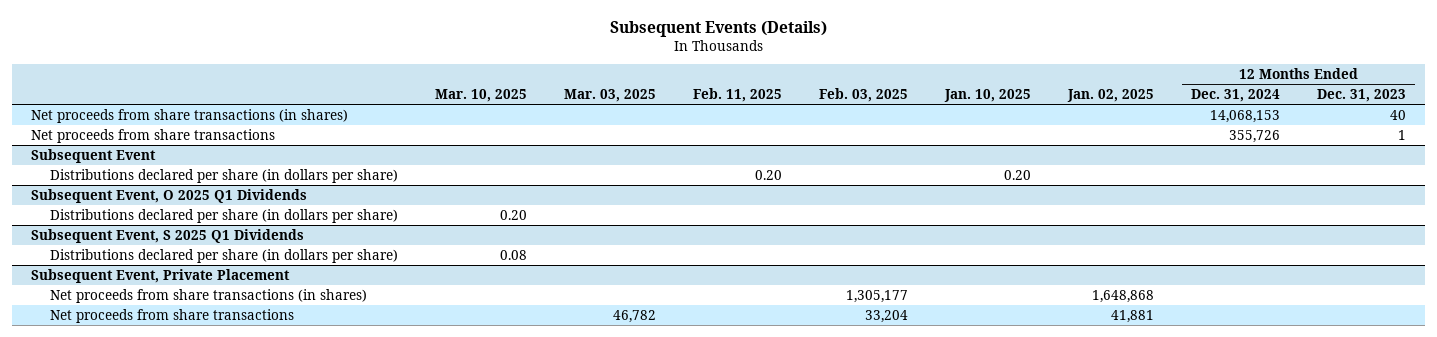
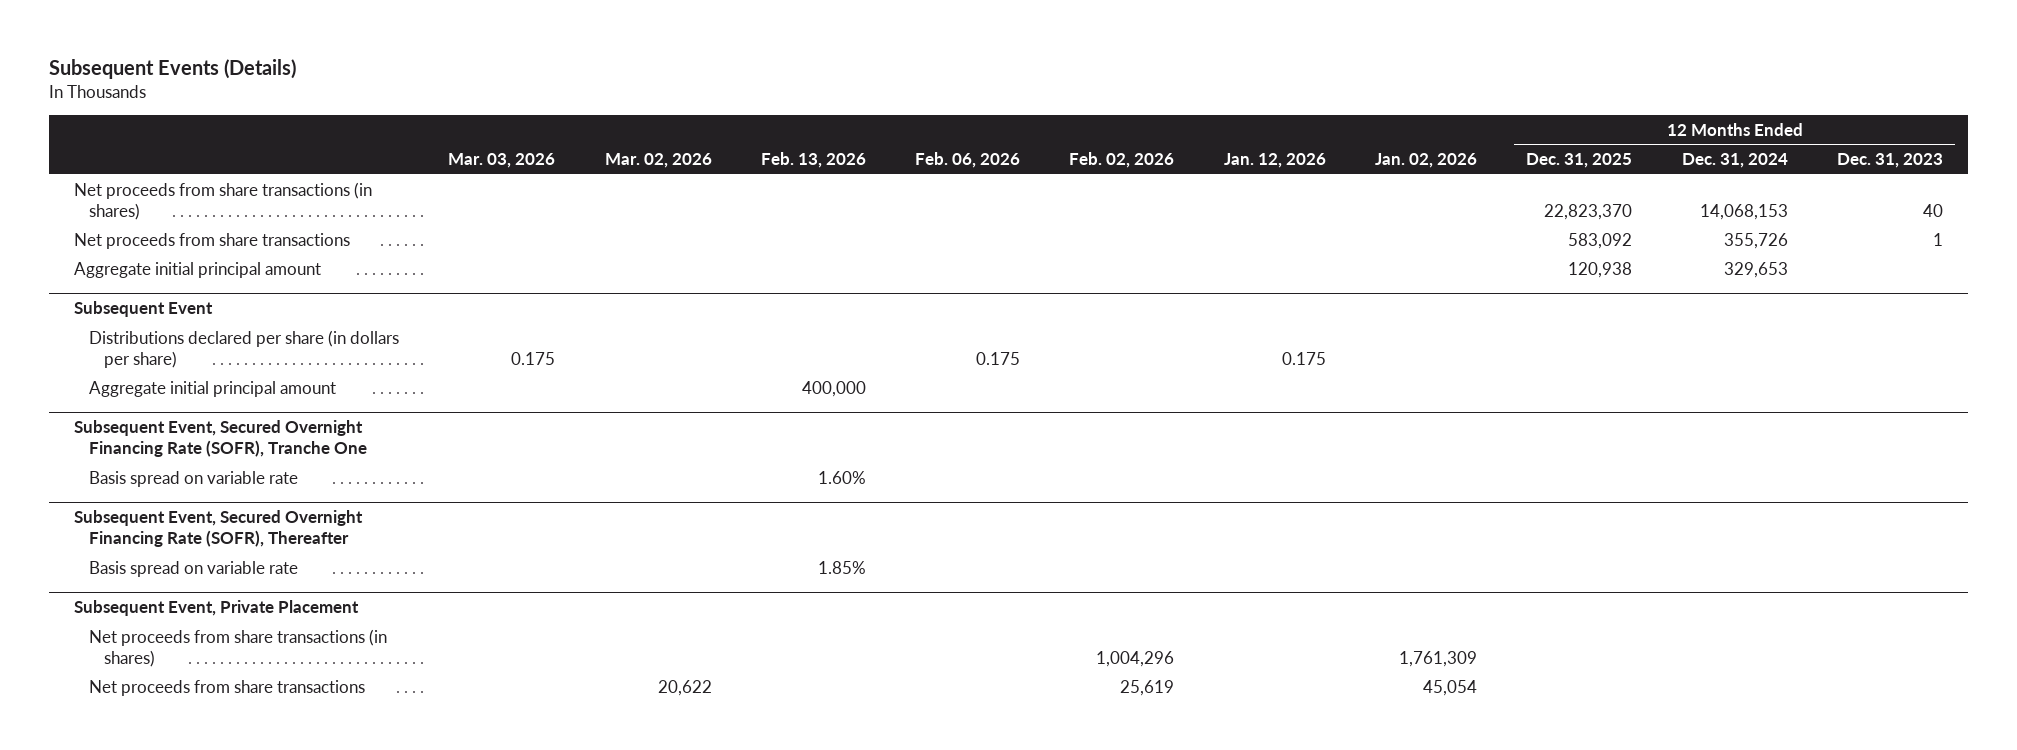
- | Mar. 10, 2025 | Mar. 03, 2025 | Feb. 11, 2025 | Feb. 03, 2025 | Jan. 10, 2025 | Jan. 02, 2025 | 12 Months Ended Dec. 31, 2024 | 12 Months Ended Dec. 31, 2023
+ | Mar. 03, 2026 | Mar. 02, 2026 | Feb. 13, 2026 | Feb. 06, 2026 | Feb. 02, 2026 | Jan. 12, 2026 | Jan. 02, 2026 | 12 Months Ended Dec. 31, 2025 | 12 Months Ended Dec. 31, 2024 | 12 Months Ended Dec. 31, 2023
+ Aggregate initial principal amount | | | | | | | | 120,938 | 329,653 |
- Subsequent Event, O 2025 Q1 Dividends
- Distributions declared per share (in dollars per share) | 0.20 | | | | | | |
- Subsequent Event, S 2025 Q1 Dividends
- Distributions declared per share (in dollars per share) | 0.08 | | | | | | |
@ Subsequent Event
+ Aggregate initial principal amount | | | 400,000 | | | | | | |
+ Subsequent Event, Secured Overnight Financing Rate (SOFR), Tranche One
+ Basis spread on variable rate | | | 1.60% | | | | | | |
+ Subsequent Event, Secured Overnight Financing Rate (SOFR), Thereafter
+ Basis spread on variable rate | | | 1.85% | | | | | | |

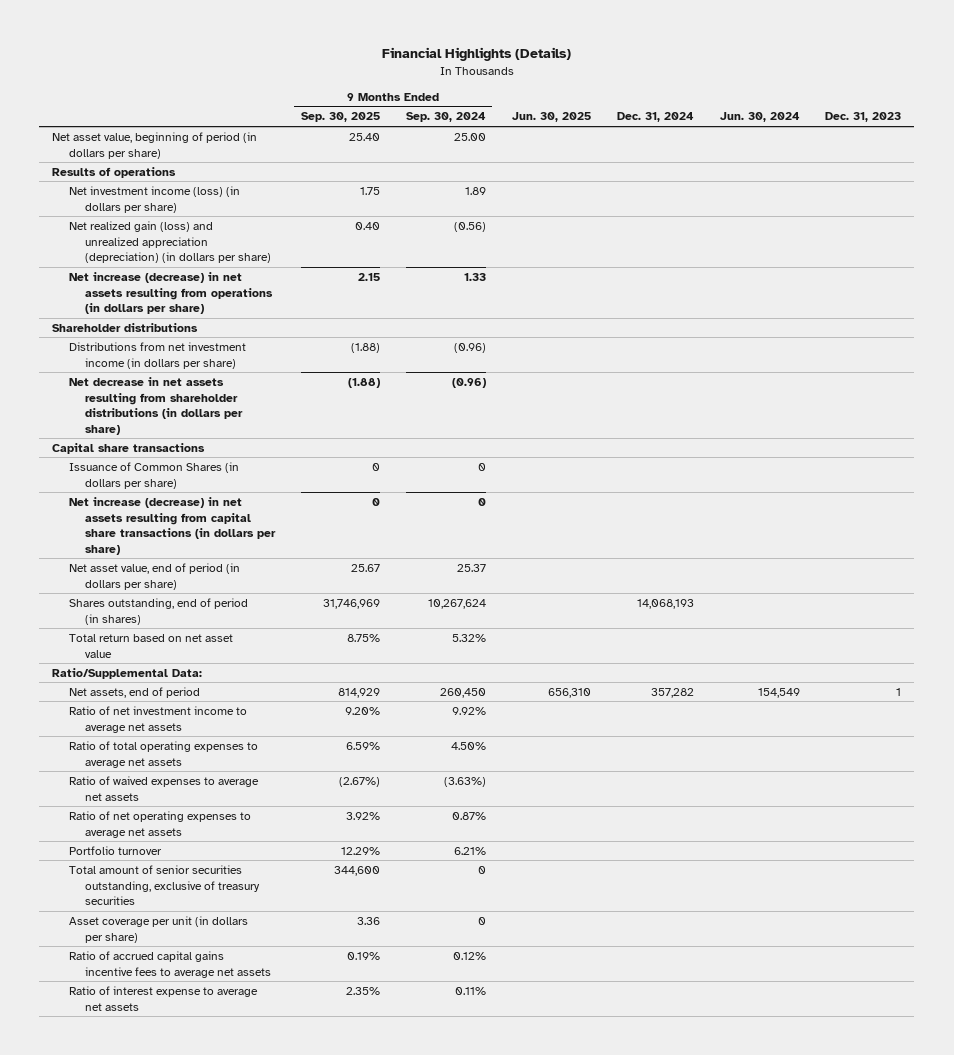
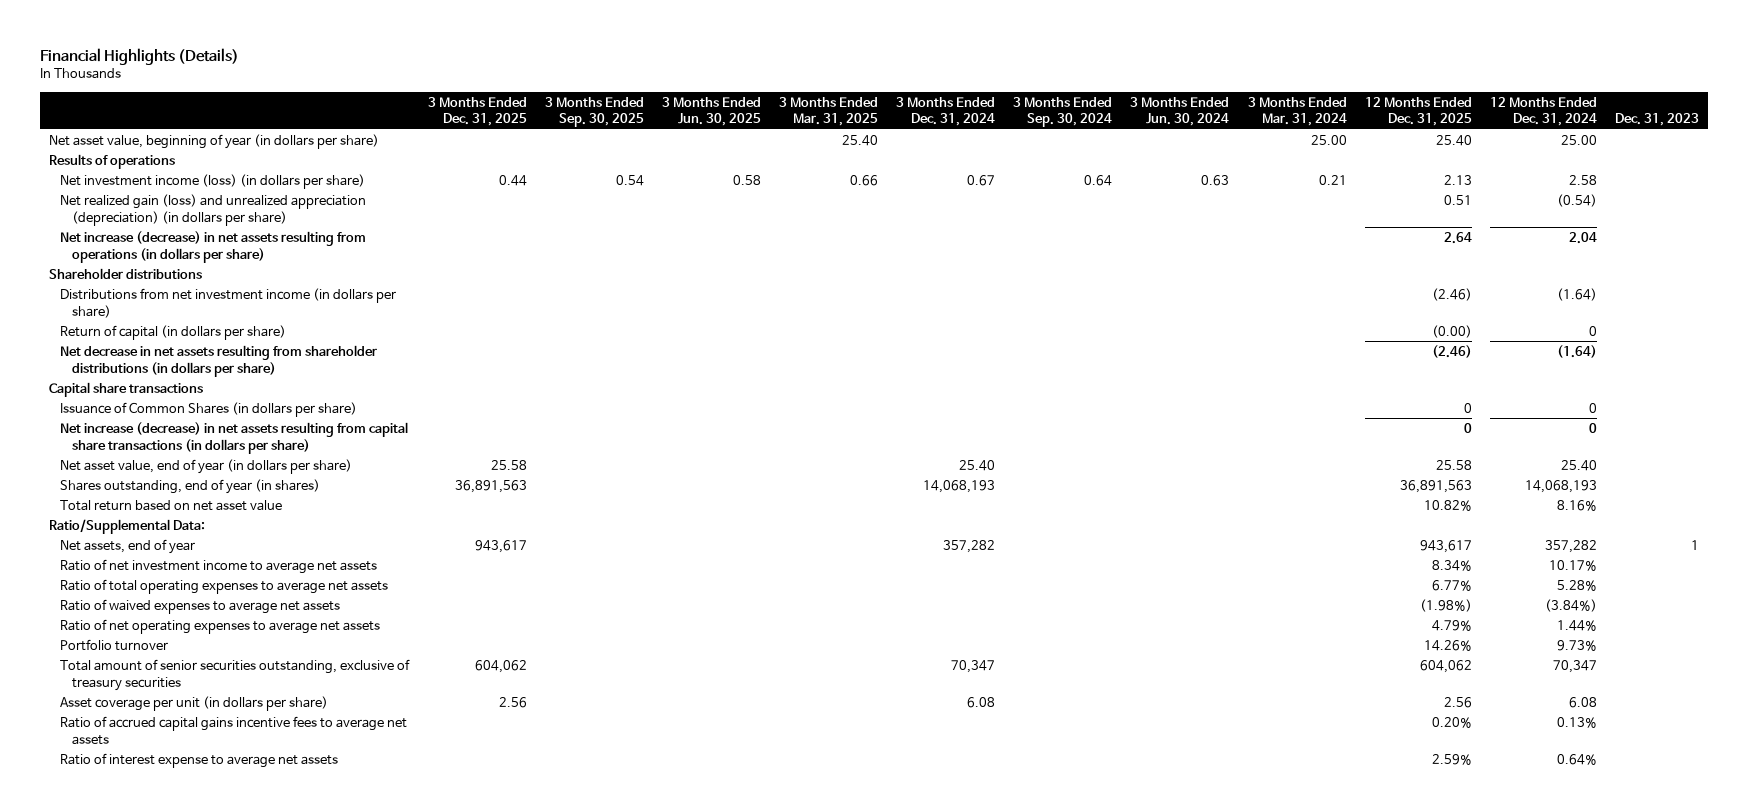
- | 9 Months Ended Sep. 30, 2025 | 9 Months Ended Sep. 30, 2024 | Jun. 30, 2025 | Dec. 31, 2024 | Jun. 30, 2024 | Dec. 31, 2023
+ | 3 Months Ended Dec. 31, 2025 | 3 Months Ended Sep. 30, 2025 | 3 Months Ended Jun. 30, 2025 | 3 Months Ended Mar. 31, 2025 | 3 Months Ended Dec. 31, 2024 | 3 Months Ended Sep. 30, 2024 | 3 Months Ended Jun. 30, 2024 | 3 Months Ended Mar. 31, 2024 | 12 Months Ended Dec. 31, 2025 | 12 Months Ended Dec. 31, 2024 | Dec. 31, 2023
- Net asset value, beginning of period (in dollars per share) | 25.40 | 25.00 | | | |
+ Net asset value, beginning of year (in dollars per share) | | | | 25.40 | | | | 25.00 | 25.40 | 25.00 |
+ Return of capital (in dollars per share) | | | | | | | | | (0.00) | 0 |
- Net asset value, end of period (in dollars per share) | 25.67 | 25.37 | | | |
- Shares outstanding, end of period (in shares) | 31,746,969 | 10,267,624 | | 14,068,193 | |
+ Net asset value, end of year (in dollars per share) | 25.58 | | | | 25.40 | | | | 25.58 | 25.40 |
+ Shares outstanding, end of year (in shares) | 36,891,563 | | | | 14,068,193 | | | | 36,891,563 | 14,068,193 |
- Net assets, end of period | 814,929 | 260,450 | 656,310 | 357,282 | 154,549 | 1
+ Net assets, end of year | 943,617 | | | | 357,282 | | | | 943,617 | 357,282 | 1

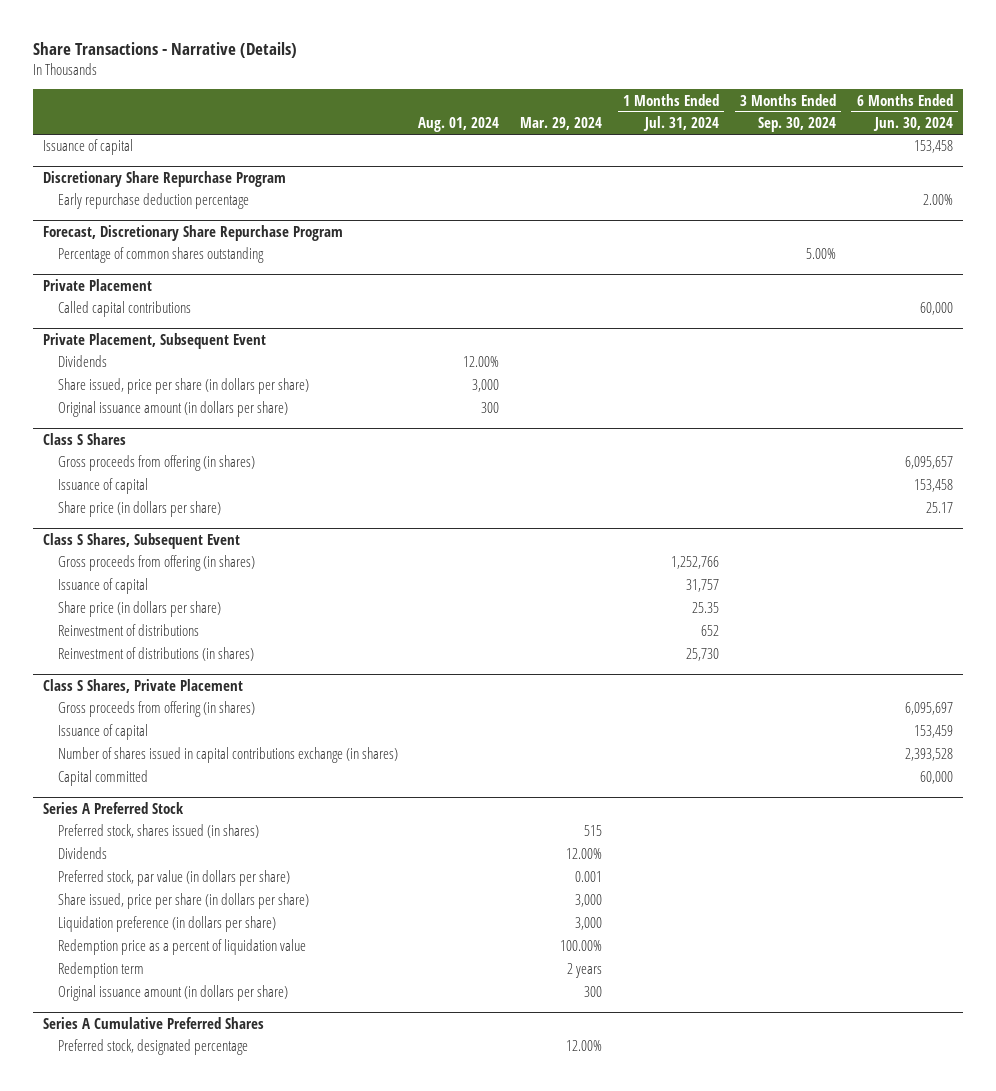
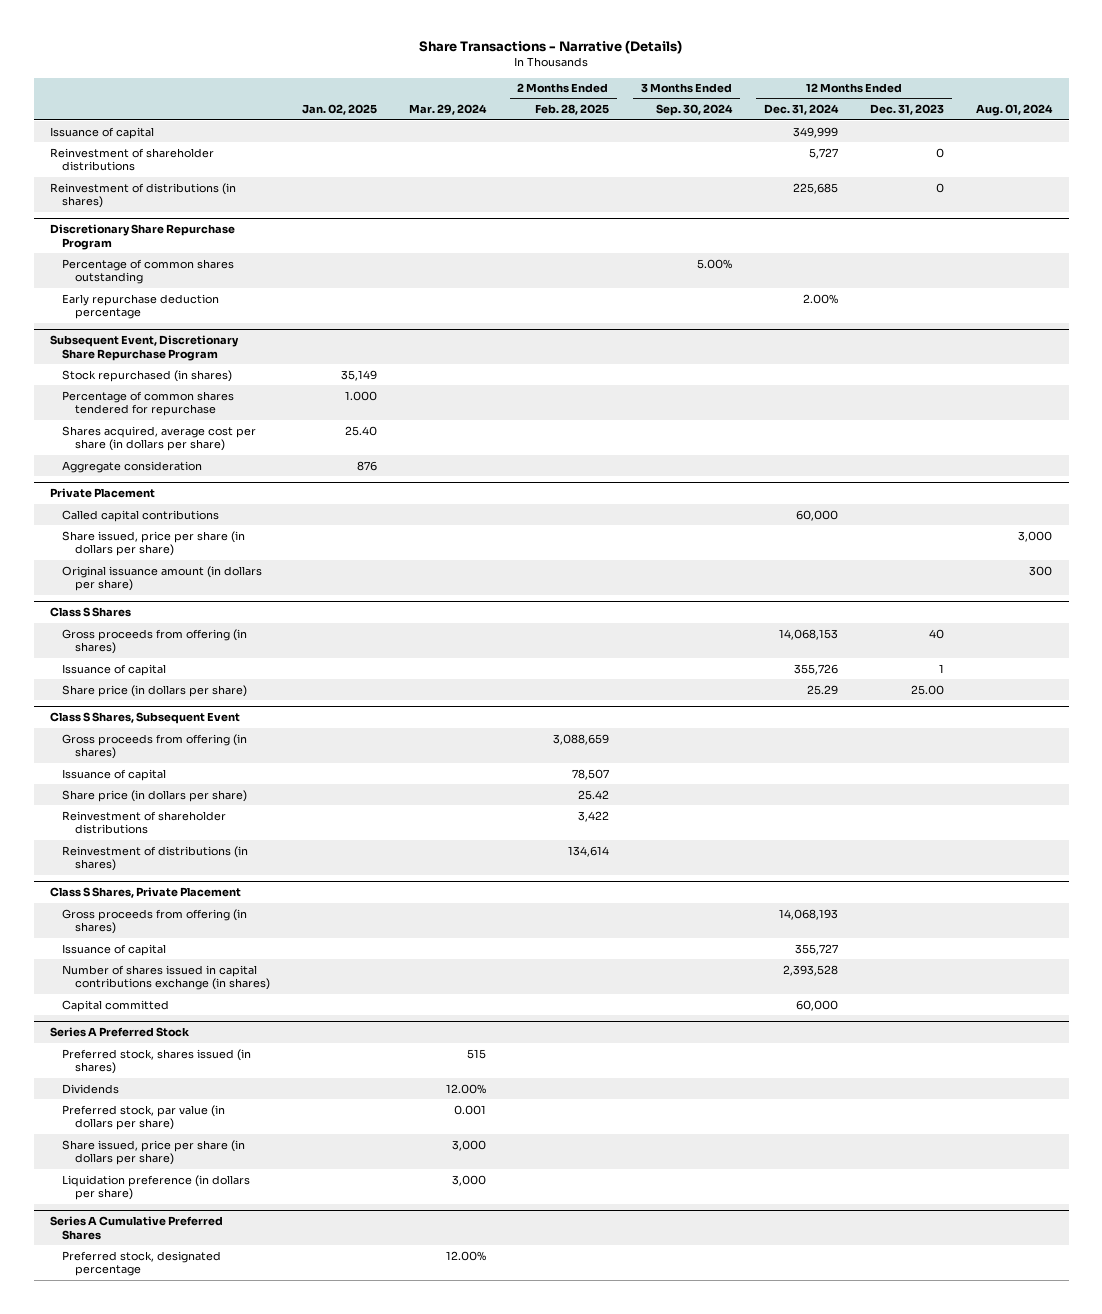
- | Aug. 01, 2024 | Mar. 29, 2024 | 1 Months Ended Jul. 31, 2024 | 3 Months Ended Sep. 30, 2024 | 6 Months Ended Jun. 30, 2024
+ | Jan. 02, 2025 | Mar. 29, 2024 | 2 Months Ended Feb. 28, 2025 | 3 Months Ended Sep. 30, 2024 | 12 Months Ended Dec. 31, 2024 | 12 Months Ended Dec. 31, 2023 | Aug. 01, 2024
+ Reinvestment of shareholder distributions | | | | | 5,727 | 0 |
+ Reinvestment of distributions (in shares) | | | | | 225,685 | 0 |
@ Discretionary Share Repurchase Program
+ Percentage of common shares outstanding | | | | 5.00% | | |
- Forecast, Discretionary Share Repurchase Program
- Percentage of common shares outstanding | | | | 5.00% |
+ Subsequent Event, Discretionary Share Repurchase Program
+ Stock repurchased (in shares) | 35,149 | | | | | |
+ Percentage of common shares tendered for repurchase | 1.000 | | | | | |
+ Shares acquired, average cost per share (in dollars per share) | 25.40 | | | | | |
+ Aggregate consideration | 876 | | | | | |
- Private Placement, Subsequent Event
- Dividends | 12.00% | | | |
- Share issued, price per share (in dollars per share) | 3,000 | | | |
- Original issuance amount (in dollars per share) | 300 | | | |
@ Private Placement
+ Share issued, price per share (in dollars per share) | | | | | | | 3,000
+ Original issuance amount (in dollars per share) | | | | | | | 300
@ Class S Shares, Subsequent Event
- Reinvestment of distributions | | | 652 | |
+ Reinvestment of shareholder distributions | | | 3,422 | | | |
@ Series A Preferred Stock
- Redemption price as a percent of liquidation value | | 100.00% | | |
- Redemption term | | 2 years | | |
- Original issuance amount (in dollars per share) | | 300 | | |

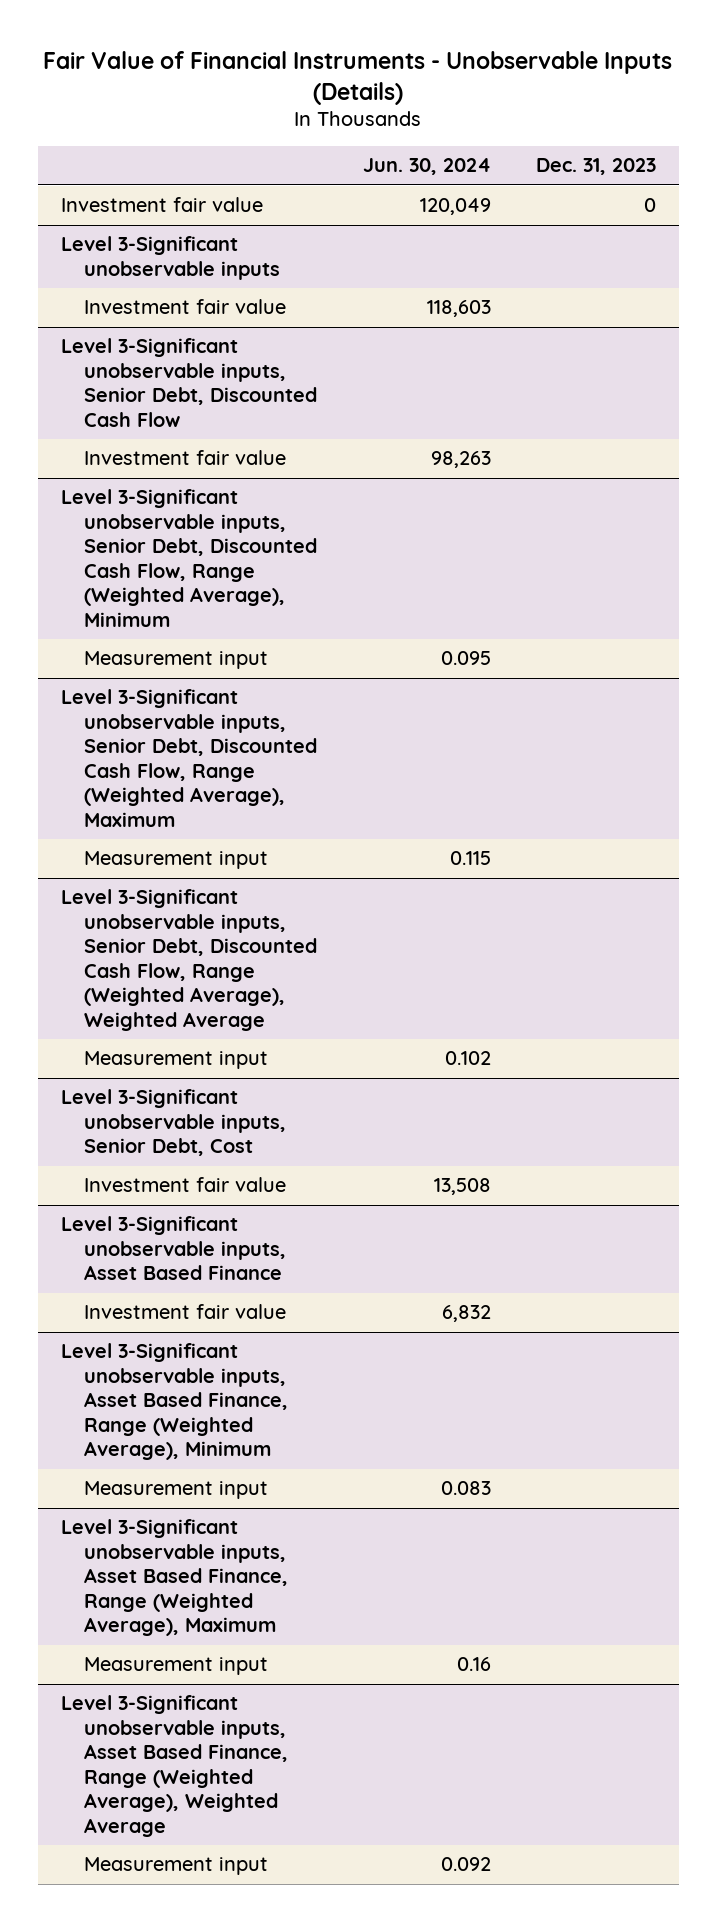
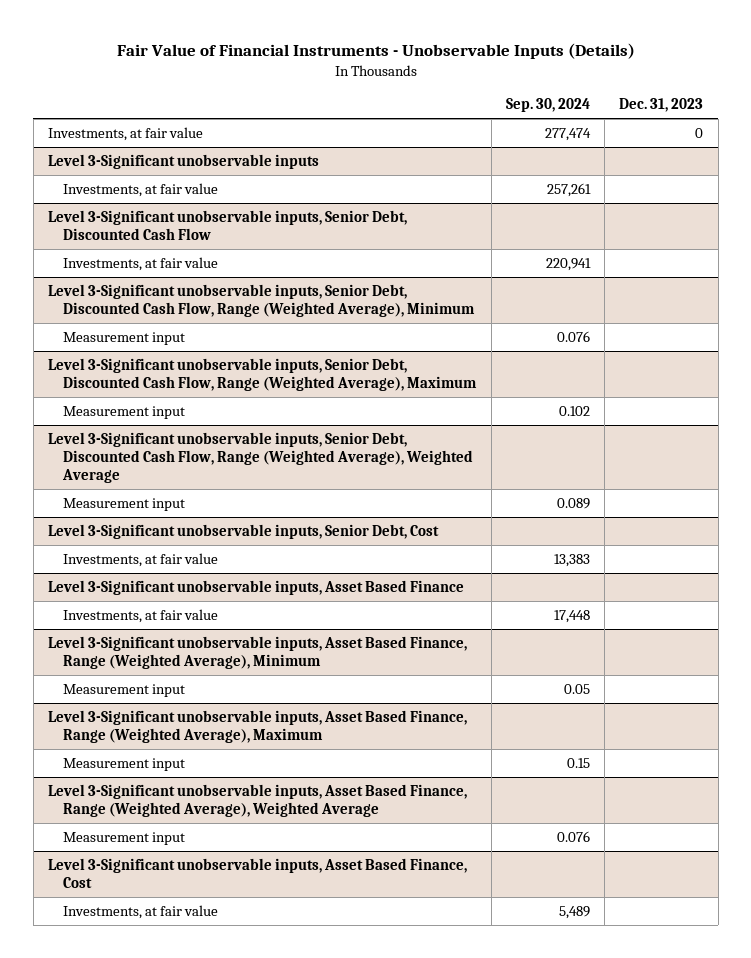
- | Jun. 30, 2024 | Dec. 31, 2023
+ | Sep. 30, 2024 | Dec. 31, 2023
- Investment fair value | 120,049 | 0
+ Investments, at fair value | 277,474 | 0
@ Level 3-Significant unobservable inputs
- Investment fair value | 118,603 |
+ Investments, at fair value | 257,261 |
@ Level 3-Significant unobservable inputs, Senior Debt, Discounted Cash Flow
- Investment fair value | 98,263 |
+ Investments, at fair value | 220,941 |
@ Level 3-Significant unobservable inputs, Senior Debt, Cost
- Investment fair value | 13,508 |
+ Investments, at fair value | 13,383 |
@ Level 3-Significant unobservable inputs, Asset Based Finance
- Investment fair value | 6,832 |
+ Investments, at fair value | 17,448 |
+ Level 3-Significant unobservable inputs, Asset Based Finance, Cost
+ Investments, at fair value | 5,489 |

